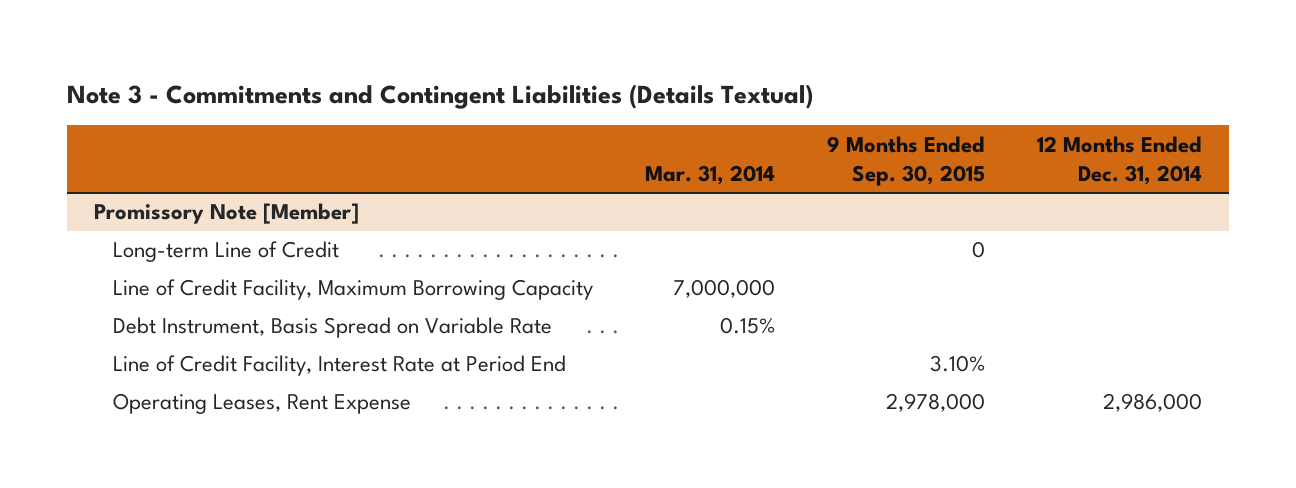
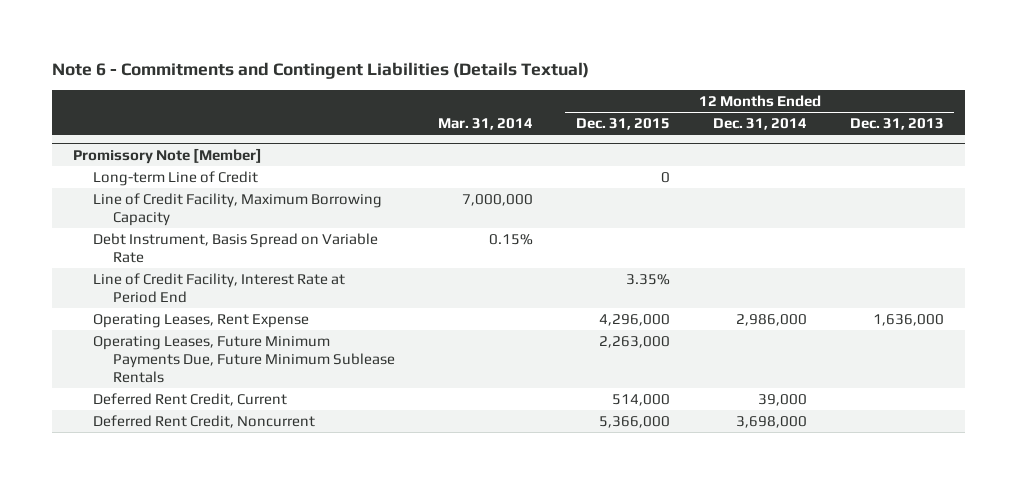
- Note 3 - Commitments and Contingent Liabilities (Details Textual)
+ Note 6 - Commitments and Contingent Liabilities (Details Textual)
- | Mar. 31, 2014 | 9 Months Ended Sep. 30, 2015 | 12 Months Ended Dec. 31, 2014
+ | Mar. 31, 2014 | 12 Months Ended Dec. 31, 2015 | 12 Months Ended Dec. 31, 2014 | 12 Months Ended Dec. 31, 2013
@ Promissory Note [Member]
+ Operating Leases, Future Minimum Payments Due, Future Minimum Sublease Rentals | | 2,263,000 | |
+ Deferred Rent Credit, Current | | 514,000 | 39,000 |
+ Deferred Rent Credit, Noncurrent | | 5,366,000 | 3,698,000 |

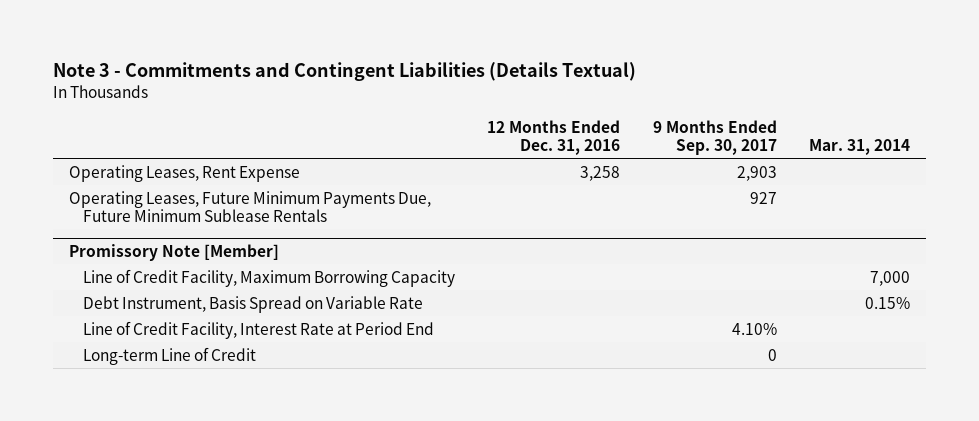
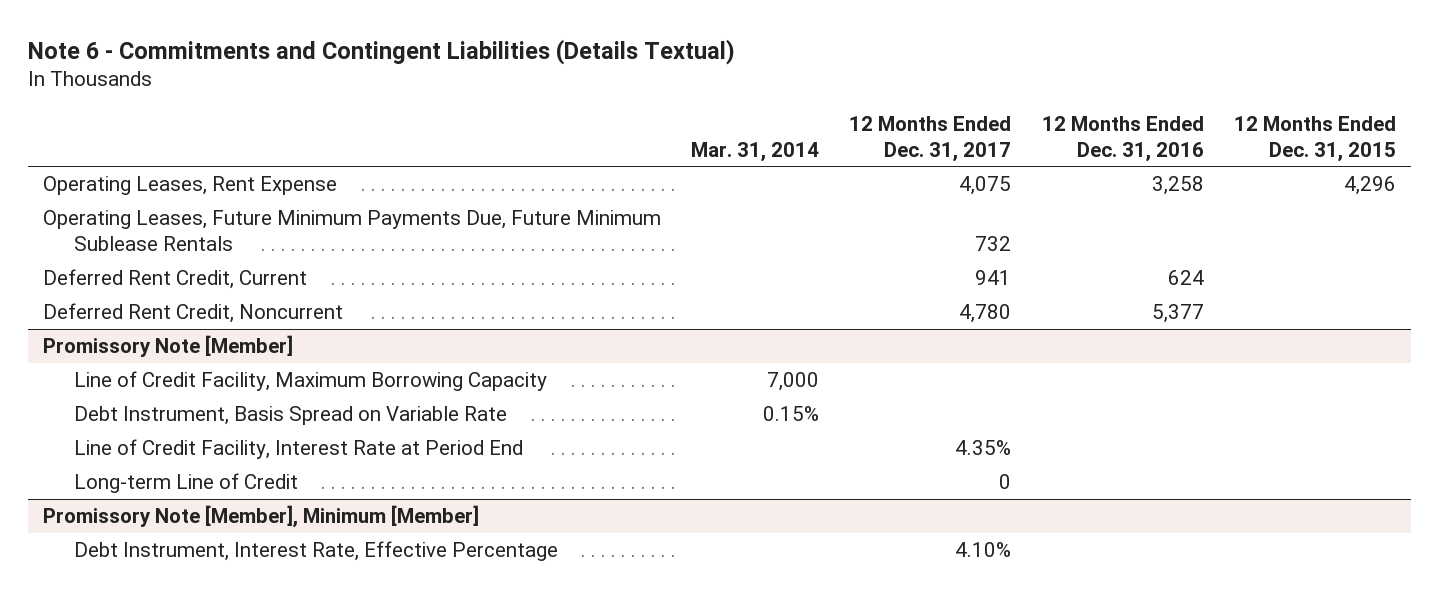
- Note 3 - Commitments and Contingent Liabilities (Details Textual)
+ Note 6 - Commitments and Contingent Liabilities (Details Textual)
- | 12 Months Ended Dec. 31, 2016 | 9 Months Ended Sep. 30, 2017 | Mar. 31, 2014
+ | Mar. 31, 2014 | 12 Months Ended Dec. 31, 2017 | 12 Months Ended Dec. 31, 2016 | 12 Months Ended Dec. 31, 2015
+ Deferred Rent Credit, Current | | 941 | 624 |
+ Deferred Rent Credit, Noncurrent | | 4,780 | 5,377 |
+ Promissory Note [Member], Minimum [Member]
+ Debt Instrument, Interest Rate, Effective Percentage | | 4.10% | |

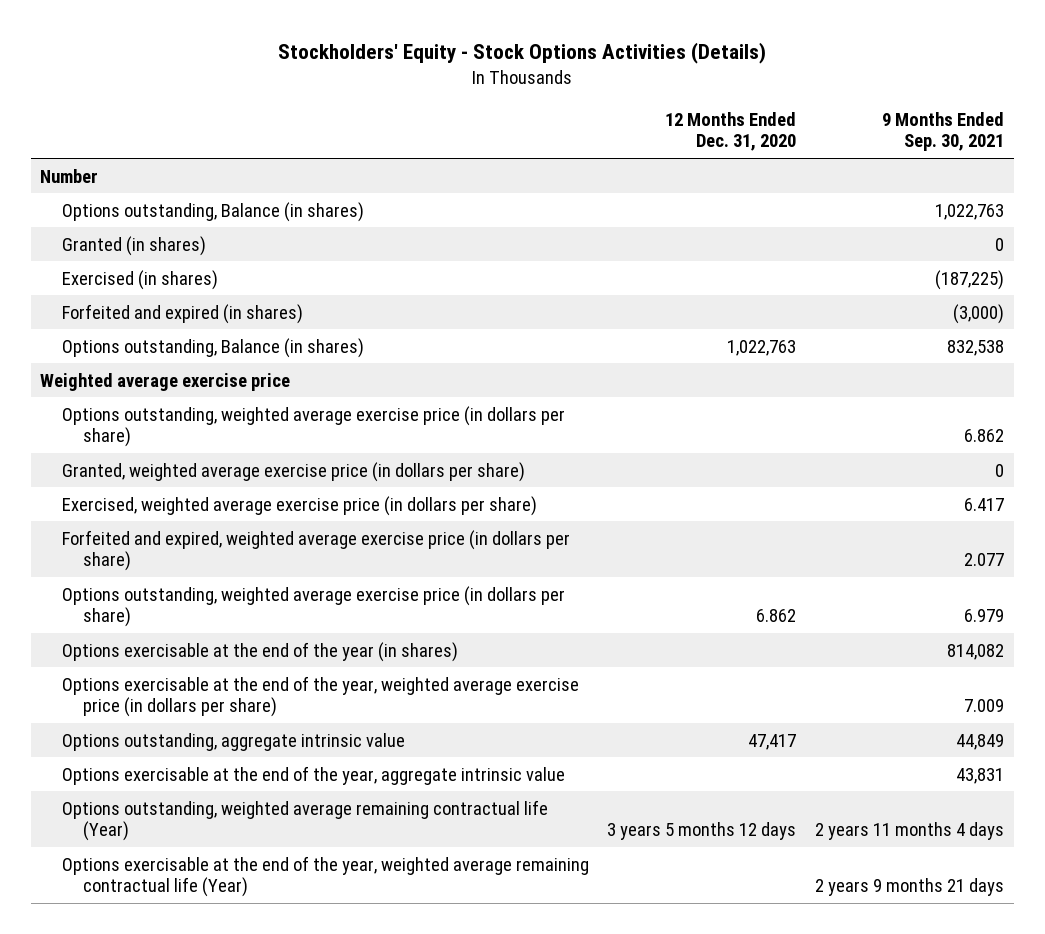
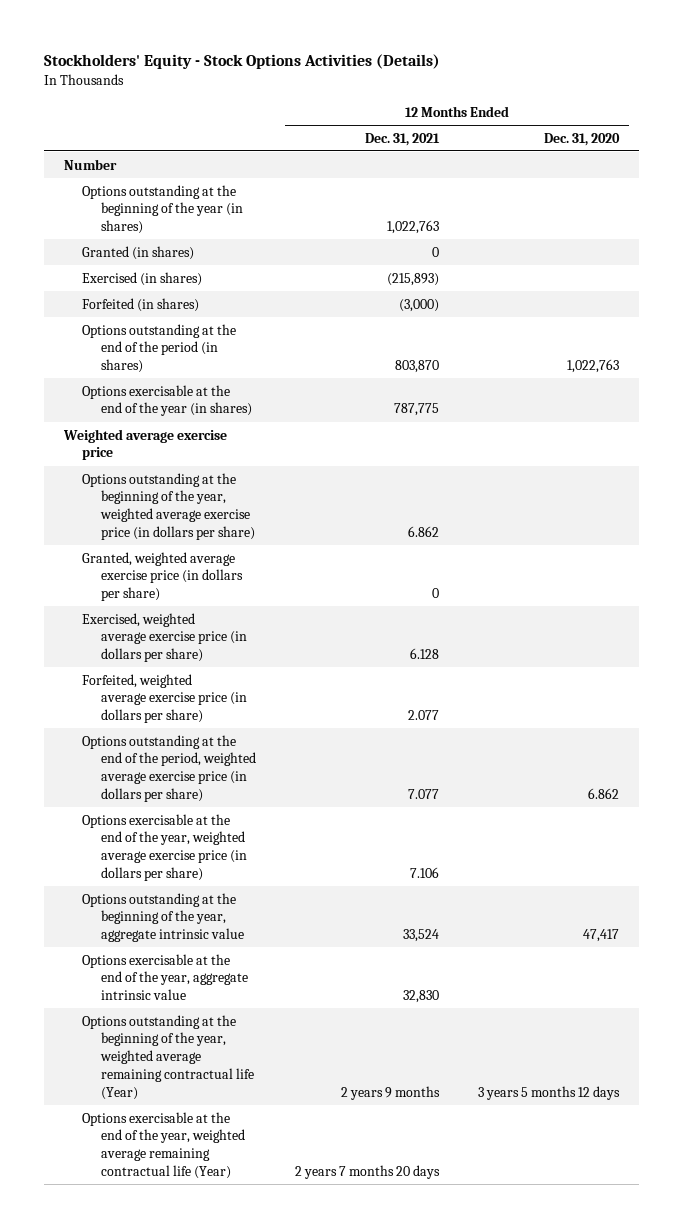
- | 12 Months Ended Dec. 31, 2020 | 9 Months Ended Sep. 30, 2021
+ | 12 Months Ended Dec. 31, 2021 | 12 Months Ended Dec. 31, 2020
- Options outstanding, Balance (in shares) | | 1,022,763
+ Options outstanding at the beginning of the year (in shares) | 1,022,763 |
- Forfeited and expired (in shares) | | (3,000)
- Options outstanding, Balance (in shares) | 1,022,763 | 832,538
+ Forfeited (in shares) | (3,000) |
+ Options outstanding at the end of the period (in shares) | 803,870 | 1,022,763
moved up: Options exercisable at the end of the year (in shares) | 787,775 |
- Options outstanding, weighted average exercise price (in dollars per share) | | 6.862
+ Options outstanding at the beginning of the year, weighted average exercise price (in dollars per share) | 6.862 |
- Forfeited and expired, weighted average exercise price (in dollars per share) | | 2.077
- Options outstanding, weighted average exercise price (in dollars per share) | 6.862 | 6.979
+ Forfeited, weighted average exercise price (in dollars per share) | 2.077 |
+ Options outstanding at the end of the period, weighted average exercise price (in dollars per share) | 7.077 | 6.862
- Options outstanding, aggregate intrinsic value | 47,417 | 44,849
+ Options outstanding at the beginning of the year, aggregate intrinsic value | 33,524 | 47,417
- Options outstanding, weighted average remaining contractual life (Year) | 3 years 5 months 12 days | 2 years 11 months 4 days
+ Options outstanding at the beginning of the year, weighted average remaining contractual life (Year) | 2 years 9 months | 3 years 5 months 12 days

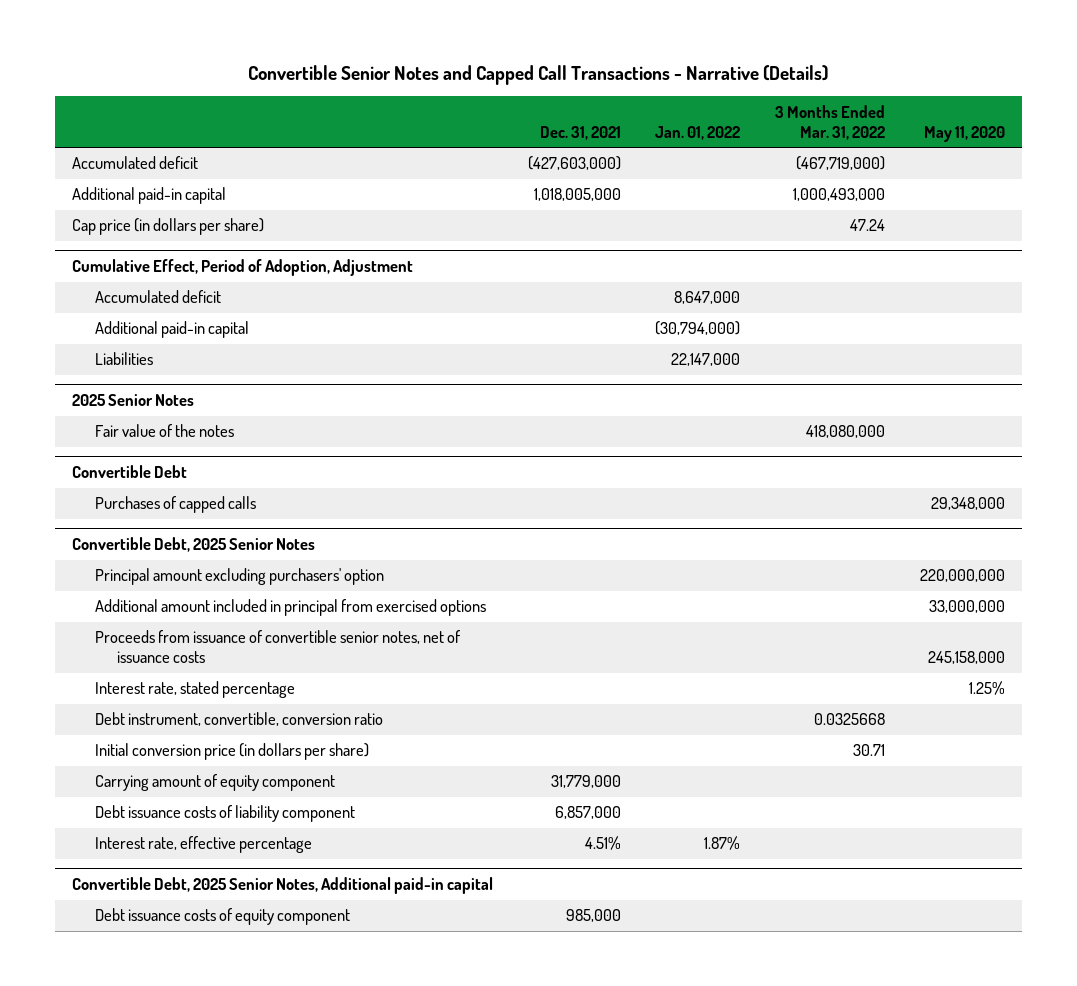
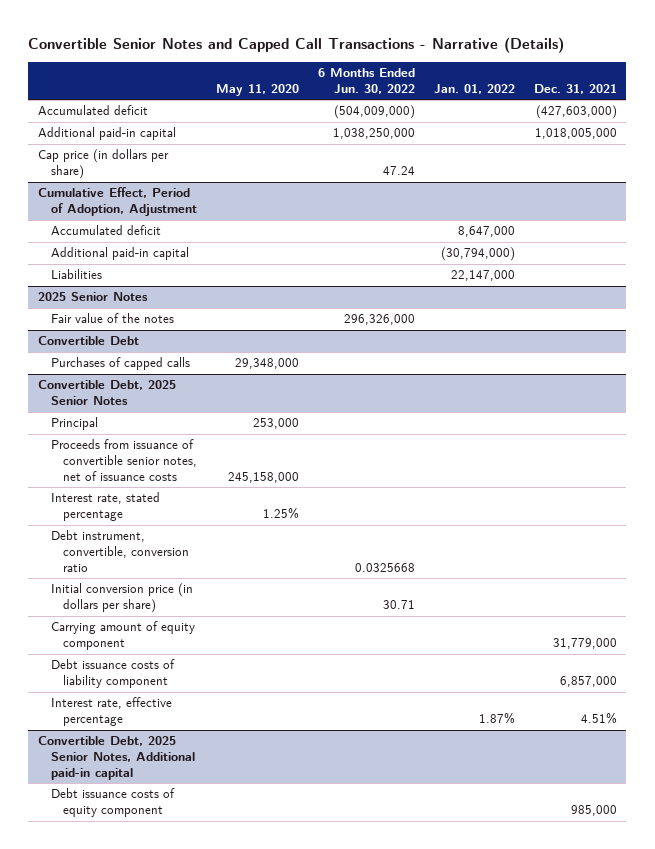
- | Dec. 31, 2021 | Jan. 01, 2022 | 3 Months Ended Mar. 31, 2022 | May 11, 2020
+ | May 11, 2020 | 6 Months Ended Jun. 30, 2022 | Jan. 01, 2022 | Dec. 31, 2021
@ Convertible Debt, 2025 Senior Notes
- Principal amount excluding purchasers' option | | | | 220,000,000
- Additional amount included in principal from exercised options | | | | 33,000,000
+ Principal | 253,000 | | |

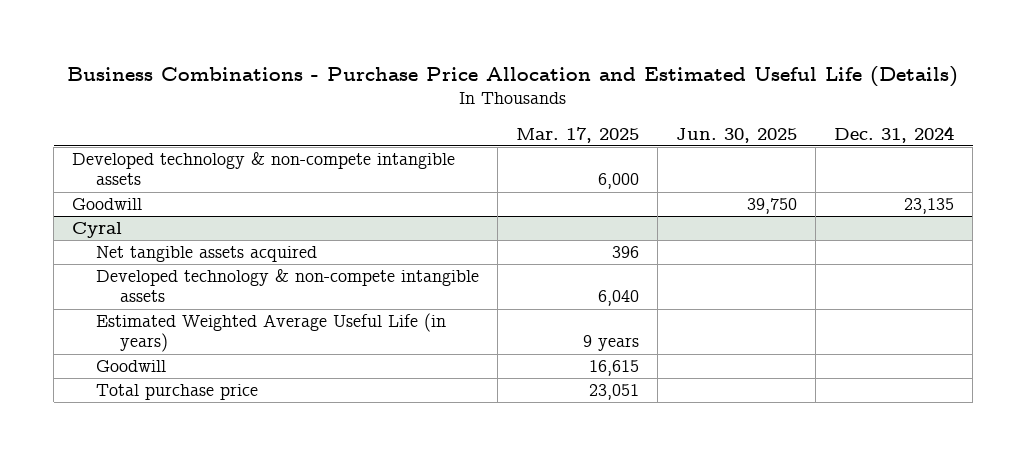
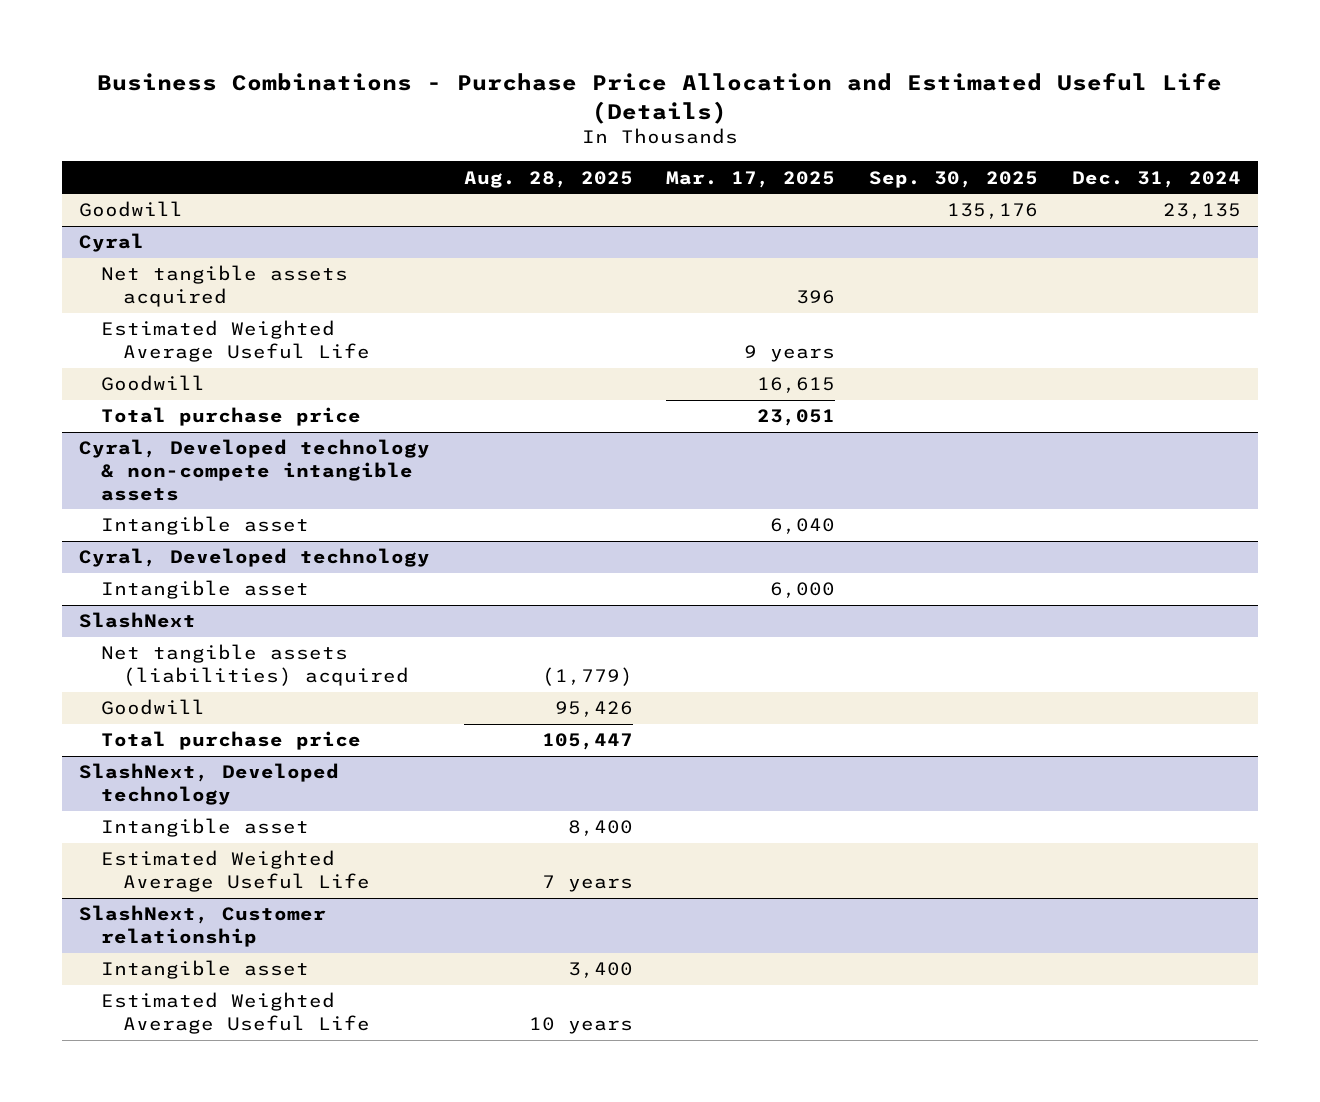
- | Mar. 17, 2025 | Jun. 30, 2025 | Dec. 31, 2024
+ | Aug. 28, 2025 | Mar. 17, 2025 | Sep. 30, 2025 | Dec. 31, 2024
- Developed technology & non-compete intangible assets | 6,000 | |
@ Cyral
- Developed technology & non-compete intangible assets | 6,040 | |
- Estimated Weighted Average Useful Life (in years) | 9 years | |
+ Estimated Weighted Average Useful Life | | 9 years | |
+ Cyral, Developed technology & non-compete intangible assets
+ Intangible asset | | 6,040 | |
+ Cyral, Developed technology
+ Intangible asset | | 6,000 | |
+ SlashNext
+ Net tangible assets (liabilities) acquired | (1,779) | | |
+ Goodwill | 95,426 | | |
+ Total purchase price | 105,447 | | |
+ SlashNext, Developed technology
+ Intangible asset | 8,400 | | |
+ Estimated Weighted Average Useful Life | 7 years | | |
+ SlashNext, Customer relationship
+ Intangible asset | 3,400 | | |
+ Estimated Weighted Average Useful Life | 10 years | | |

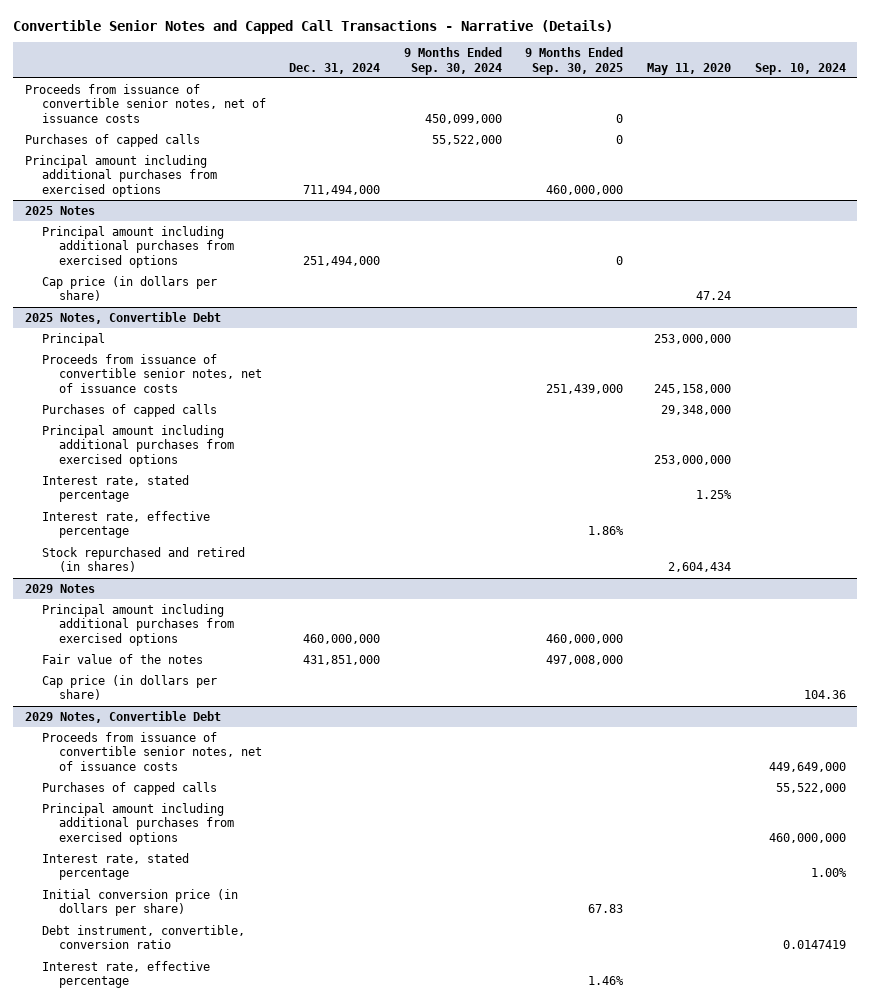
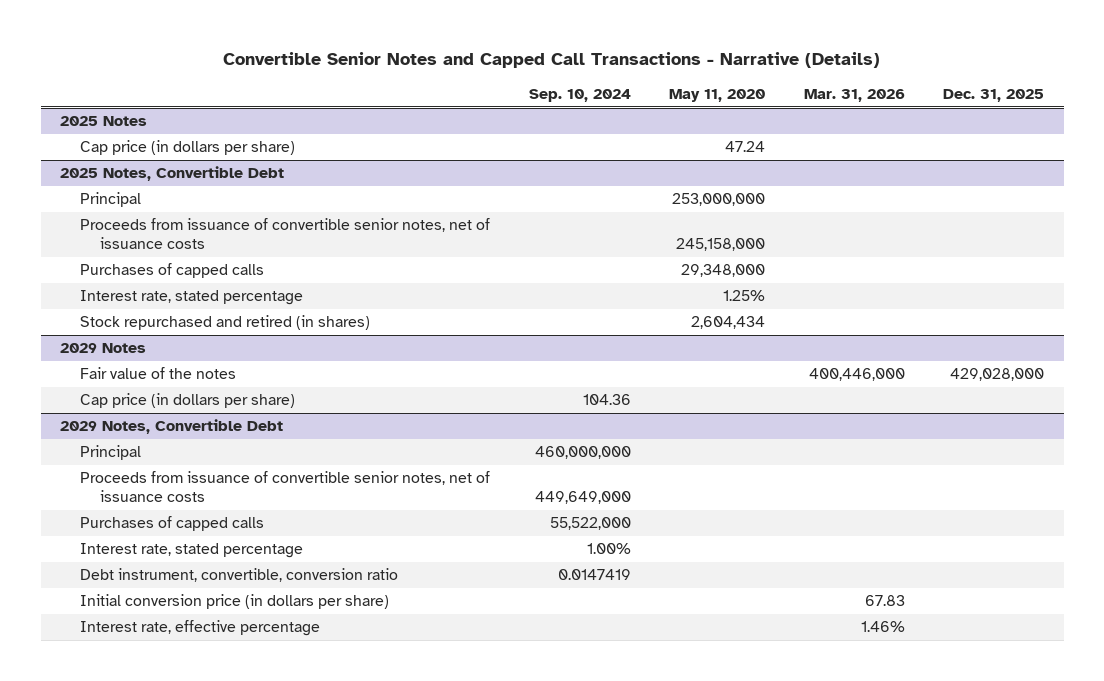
- | Dec. 31, 2024 | 9 Months Ended Sep. 30, 2024 | 9 Months Ended Sep. 30, 2025 | May 11, 2020 | Sep. 10, 2024
+ | Sep. 10, 2024 | May 11, 2020 | Mar. 31, 2026 | Dec. 31, 2025
- Proceeds from issuance of convertible senior notes, net of issuance costs | | 450,099,000 | 0 | |
- Purchases of capped calls | | 55,522,000 | 0 | |
- Principal amount including additional purchases from exercised options | 711,494,000 | | 460,000,000 | |
@ 2025 Notes
- Principal amount including additional purchases from exercised options | 251,494,000 | | 0 | |
@ 2025 Notes, Convertible Debt
- Principal amount including additional purchases from exercised options | | | | 253,000,000 |
- Interest rate, effective percentage | | | 1.86% | |
@ 2029 Notes
- Principal amount including additional purchases from exercised options | 460,000,000 | | 460,000,000 | |
@ 2029 Notes, Convertible Debt
+ Principal | 460,000,000 | | |
- Principal amount including additional purchases from exercised options | | | | | 460,000,000
moved down: Initial conversion price (in dollars per share) | | | 67.83 |

